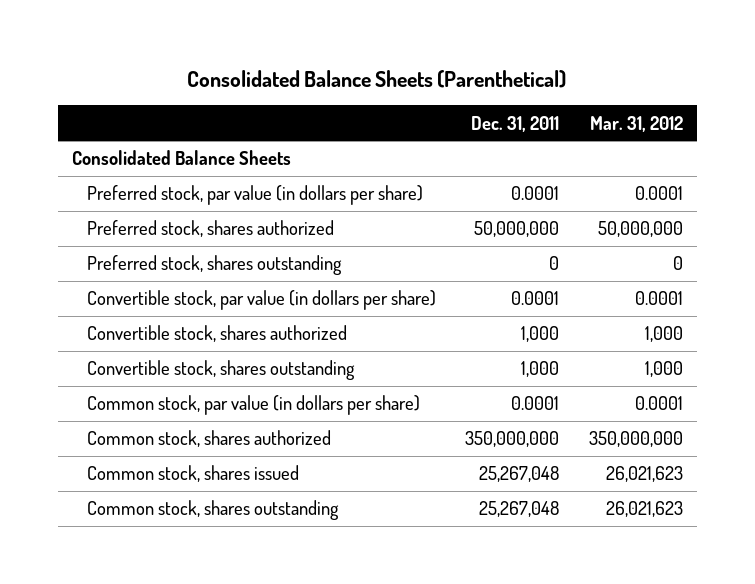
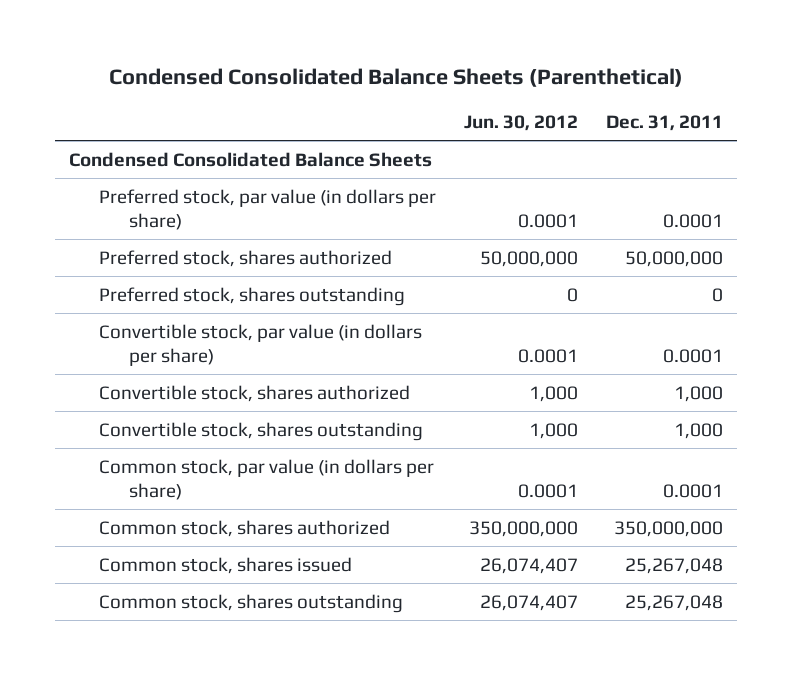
- Consolidated Balance Sheets (Parenthetical)
+ Condensed Consolidated Balance Sheets (Parenthetical)
- | Dec. 31, 2011 | Mar. 31, 2012
+ | Jun. 30, 2012 | Dec. 31, 2011
- Consolidated Balance Sheets
+ Condensed Consolidated Balance Sheets

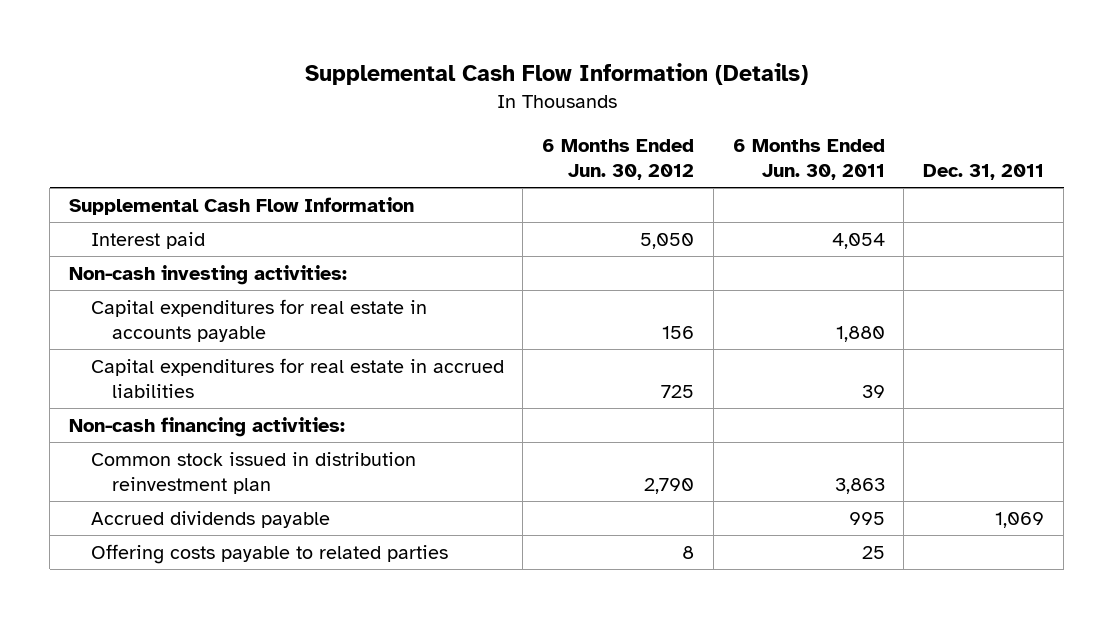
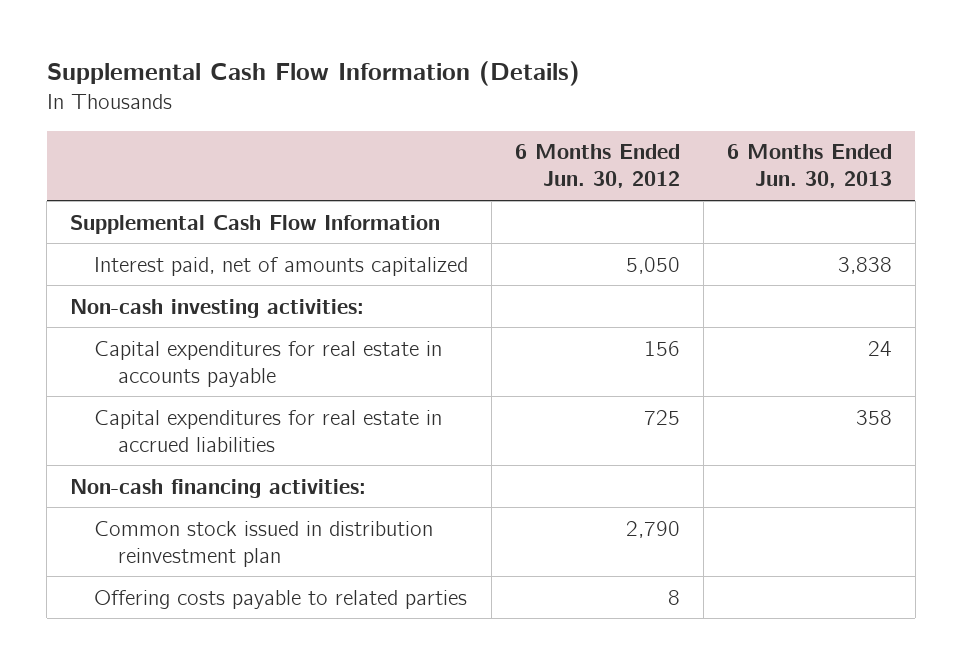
- | 6 Months Ended Jun. 30, 2012 | 6 Months Ended Jun. 30, 2011 | Dec. 31, 2011
+ | 6 Months Ended Jun. 30, 2012 | 6 Months Ended Jun. 30, 2013
- Interest paid | 5,050 | 4,054 |
+ Interest paid, net of amounts capitalized | 5,050 | 3,838
- Accrued dividends payable | | 995 | 1,069

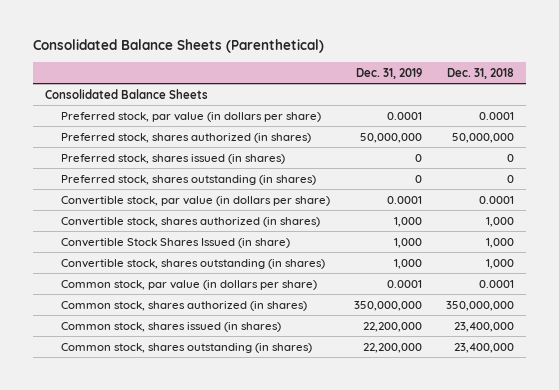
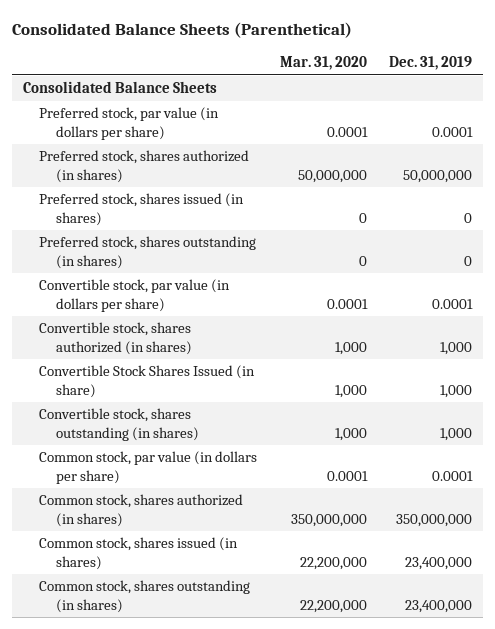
- | Dec. 31, 2019 | Dec. 31, 2018
+ | Mar. 31, 2020 | Dec. 31, 2019
- Common stock, shares issued (in shares) | 22,200,000 | 23,400,000
- Common stock, shares outstanding (in shares) | 22,200,000 | 23,400,000
+ Common stock, shares issued (in shares) | 22,200,000 | 23,400,000
+ Common stock, shares outstanding (in shares) | 22,200,000 | 23,400,000

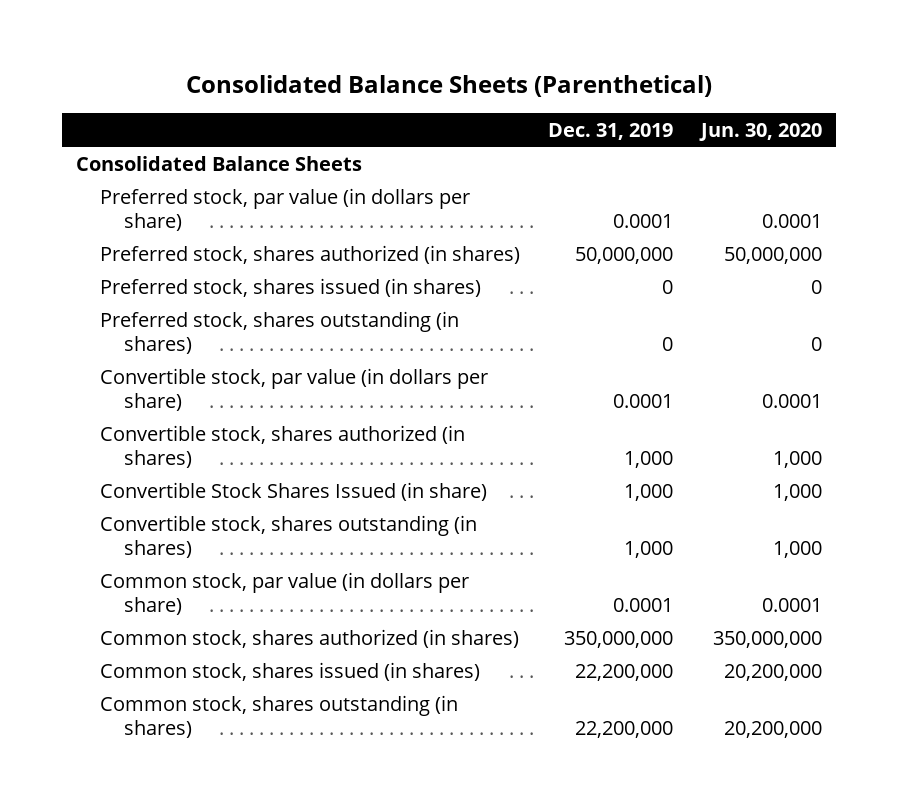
- | Mar. 31, 2020 | Dec. 31, 2019
+ | Dec. 31, 2019 | Jun. 30, 2020
- Common stock, shares issued (in shares) | 22,200,000 | 23,400,000
- Common stock, shares outstanding (in shares) | 22,200,000 | 23,400,000
+ Common stock, shares issued (in shares) | 22,200,000 | 20,200,000
+ Common stock, shares outstanding (in shares) | 22,200,000 | 20,200,000

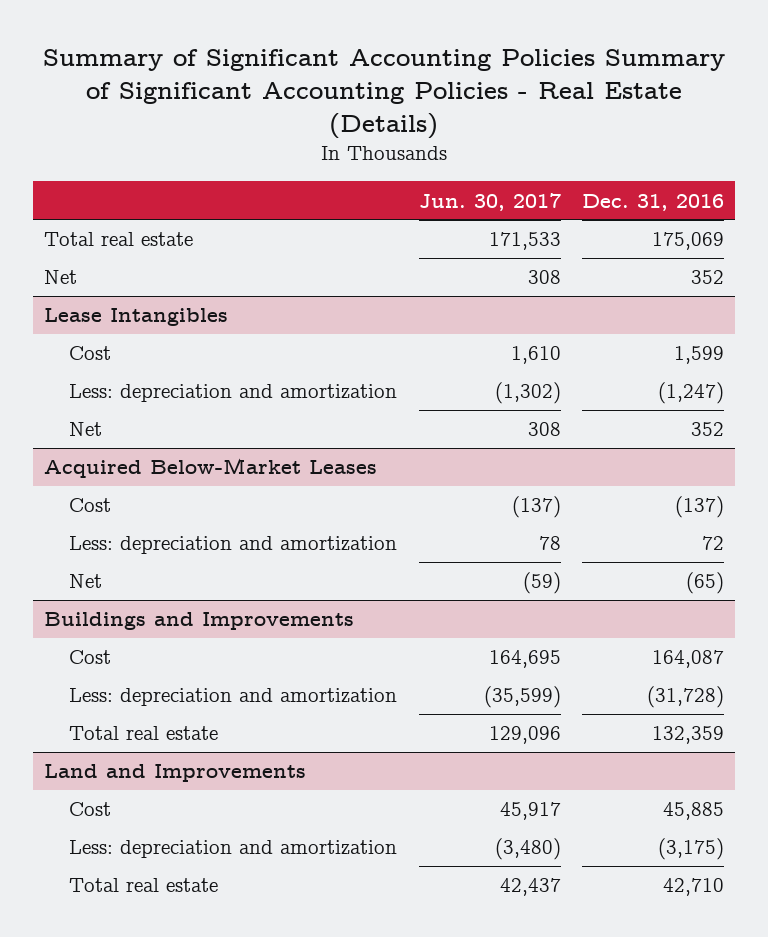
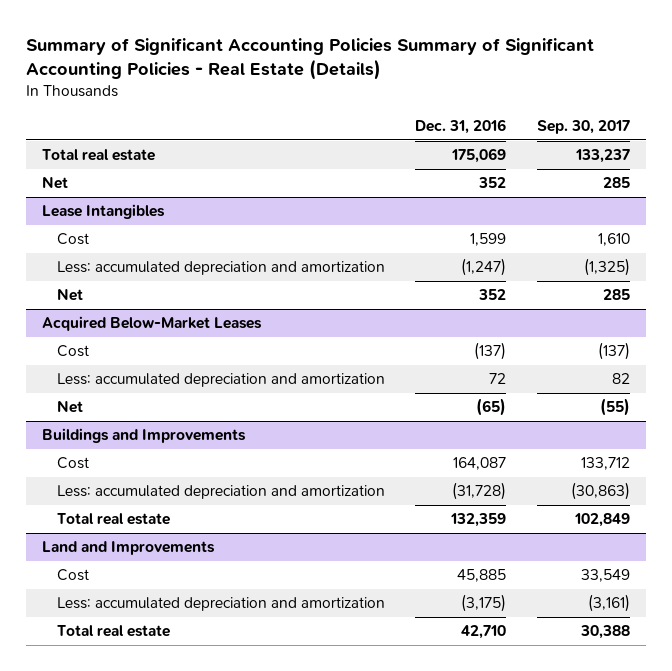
- | Jun. 30, 2017 | Dec. 31, 2016
+ | Dec. 31, 2016 | Sep. 30, 2017
@ Lease Intangibles
- Less: depreciation and amortization | (1,302) | (1,247)
+ Less: accumulated depreciation and amortization | (1,247) | (1,325)
@ Acquired Below-Market Leases
- Less: depreciation and amortization | 78 | 72
+ Less: accumulated depreciation and amortization | 72 | 82
@ Buildings and Improvements
- Less: depreciation and amortization | (35,599) | (31,728)
+ Less: accumulated depreciation and amortization | (31,728) | (30,863)
@ Land and Improvements
- Less: depreciation and amortization | (3,480) | (3,175)
+ Less: accumulated depreciation and amortization | (3,175) | (3,161)

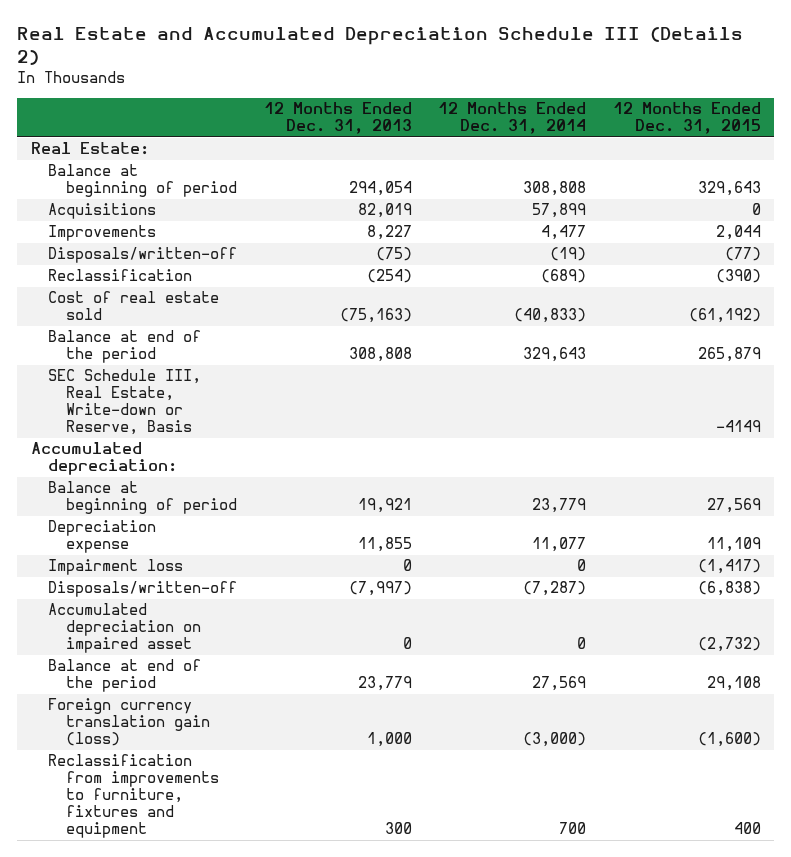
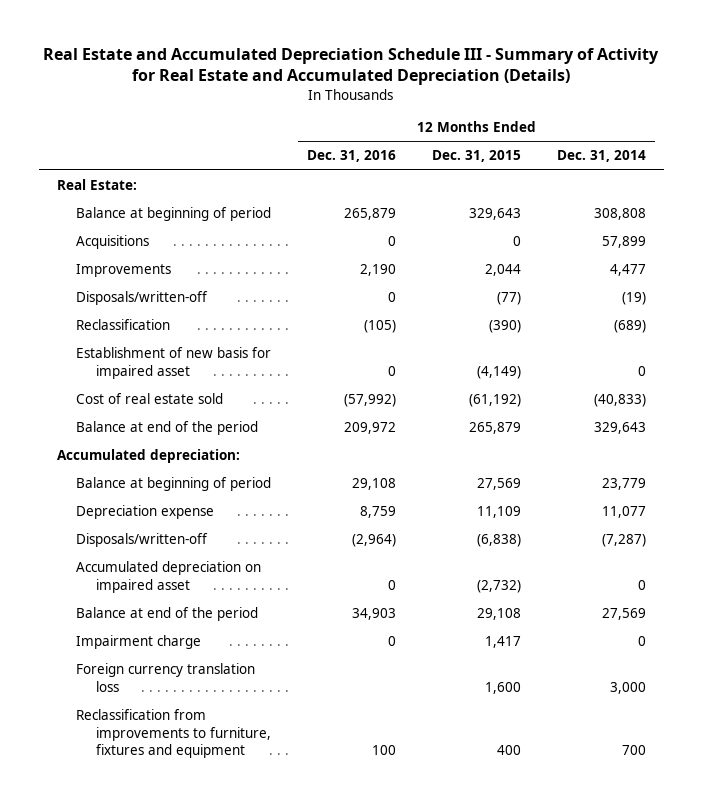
- Real Estate and Accumulated Depreciation Schedule III (Details 2)
+ Real Estate and Accumulated Depreciation Schedule III - Summary of Activity for Real Estate and Accumulated Depreciation (Details)
- | 12 Months Ended Dec. 31, 2013 | 12 Months Ended Dec. 31, 2014 | 12 Months Ended Dec. 31, 2015
+ | 12 Months Ended Dec. 31, 2016 | 12 Months Ended Dec. 31, 2015 | 12 Months Ended Dec. 31, 2014
+ Establishment of new basis for impaired asset | 0 | (4,149) | 0
- SEC Schedule III, Real Estate, Write-down or Reserve, Basis | | | -4149
- Impairment loss | 0 | 0 | (1,417)
- Foreign currency translation gain (loss) | 1,000 | (3,000) | (1,600)
+ Impairment charge | 0 | 1,417 | 0
+ Foreign currency translation loss | | 1,600 | 3,000

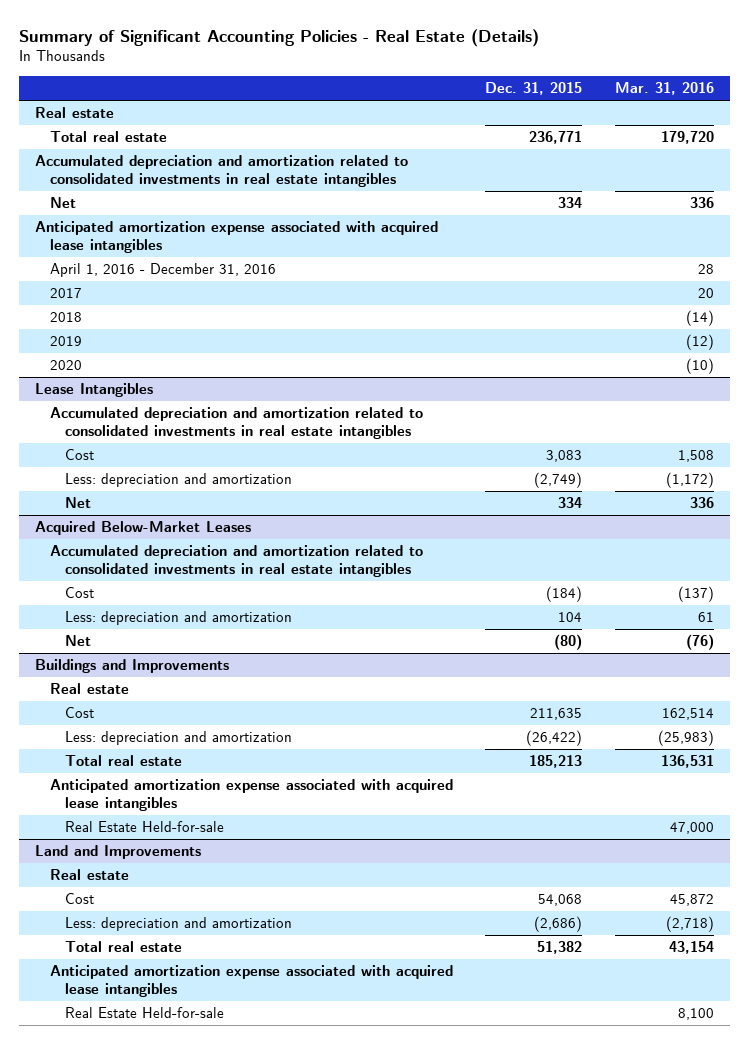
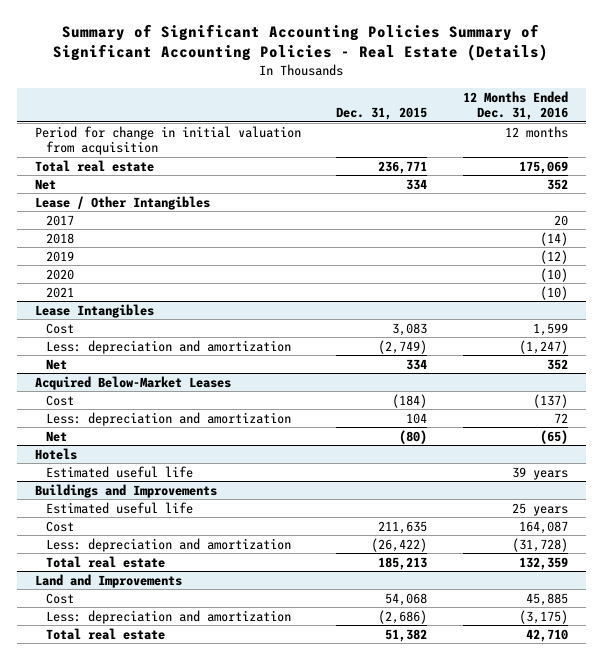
- Summary of Significant Accounting Policies - Real Estate (Details)
+ Summary of Significant Accounting Policies Summary of Significant Accounting Policies - Real Estate (Details)
- | Dec. 31, 2015 | Mar. 31, 2016
+ | Dec. 31, 2015 | 12 Months Ended Dec. 31, 2016
- Real estate
+ Period for change in initial valuation from acquisition | | 12 months
- Accumulated depreciation and amortization related to consolidated investments in real estate intangibles
- Anticipated amortization expense associated with acquired lease intangibles
- April 1, 2016 - December 31, 2016 | | 28
+ Lease / Other Intangibles
+ 2021 | | (10)
@ Lease Intangibles
- Accumulated depreciation and amortization related to consolidated investments in real estate intangibles
@ Acquired Below-Market Leases
- Accumulated depreciation and amortization related to consolidated investments in real estate intangibles
+ Hotels
+ Estimated useful life | | 39 years
@ Buildings and Improvements
- Real estate
+ Estimated useful life | | 25 years
- Anticipated amortization expense associated with acquired lease intangibles
- Real Estate Held-for-sale | | 47,000
@ Land and Improvements
- Real estate
- Anticipated amortization expense associated with acquired lease intangibles
- Real Estate Held-for-sale | | 8,100

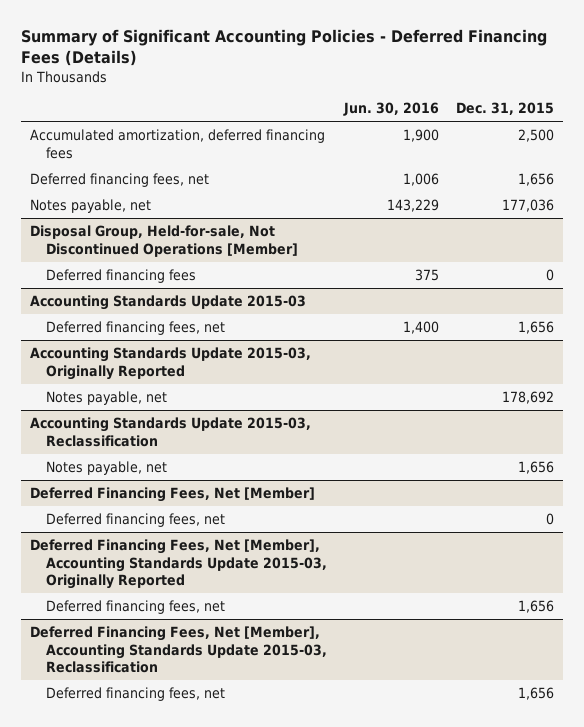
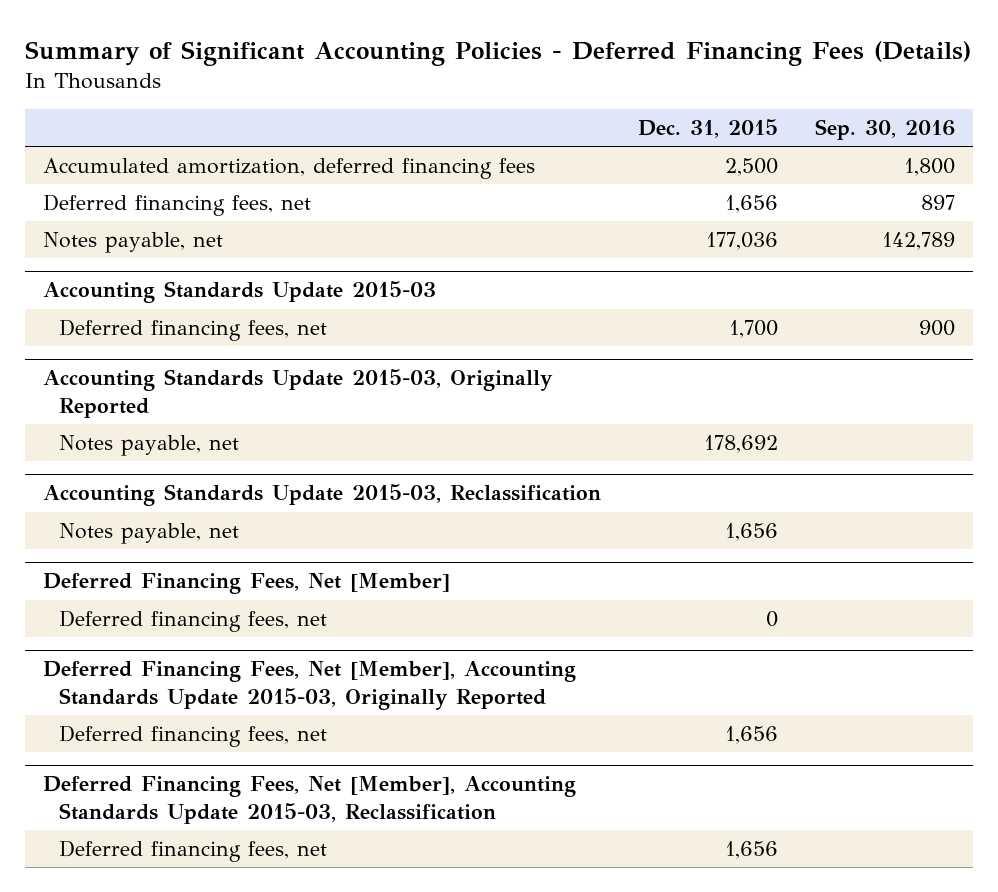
- | Jun. 30, 2016 | Dec. 31, 2015
+ | Dec. 31, 2015 | Sep. 30, 2016
- Disposal Group, Held-for-sale, Not Discontinued Operations [Member]
- Deferred financing fees | 375 | 0
@ Accounting Standards Update 2015-03
- Deferred financing fees, net | 1,400 | 1,656
+ Deferred financing fees, net | 1,700 | 900

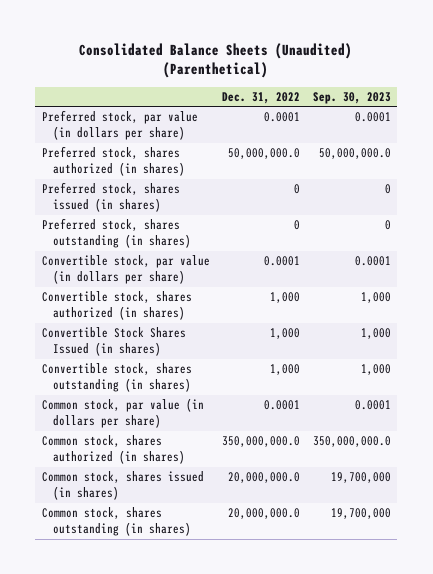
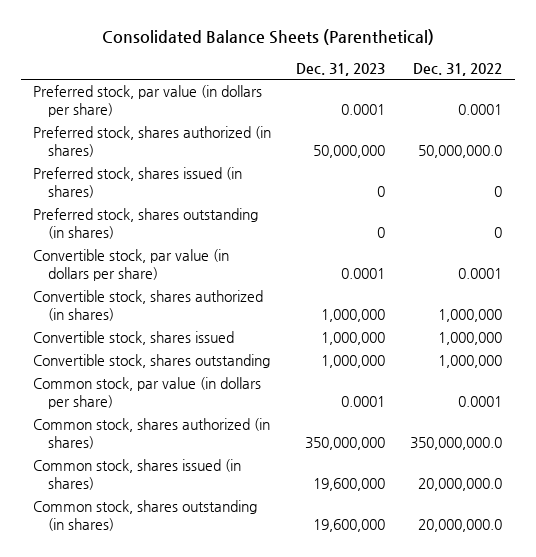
- Consolidated Balance Sheets (Unaudited) (Parenthetical)
+ Consolidated Balance Sheets (Parenthetical)
- | Dec. 31, 2022 | Sep. 30, 2023
+ | Dec. 31, 2023 | Dec. 31, 2022
- Convertible stock, shares authorized (in shares) | 1,000 | 1,000
- Convertible Stock Shares Issued (in shares) | 1,000 | 1,000
- Convertible stock, shares outstanding (in shares) | 1,000 | 1,000
+ Convertible stock, shares authorized (in shares) | 1,000,000 | 1,000,000
+ Convertible stock, shares issued | 1,000,000 | 1,000,000
+ Convertible stock, shares outstanding | 1,000,000 | 1,000,000

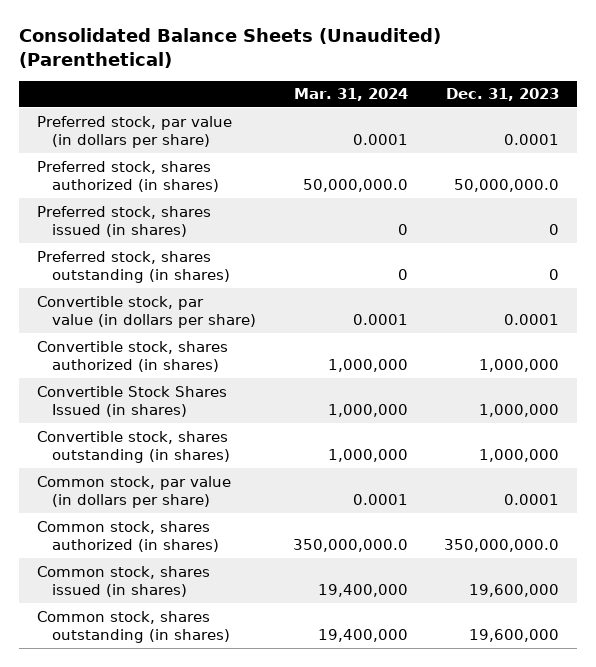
- Consolidated Balance Sheets (Parenthetical)
+ Consolidated Balance Sheets (Unaudited) (Parenthetical)
- | Dec. 31, 2023 | Dec. 31, 2022
+ | Mar. 31, 2024 | Dec. 31, 2023
- Preferred stock, shares authorized (in shares) | 50,000,000 | 50,000,000.0
+ Preferred stock, shares authorized (in shares) | 50,000,000.0 | 50,000,000.0
- Convertible stock, shares issued | 1,000,000 | 1,000,000
- Convertible stock, shares outstanding | 1,000,000 | 1,000,000
+ Convertible Stock Shares Issued (in shares) | 1,000,000 | 1,000,000
+ Convertible stock, shares outstanding (in shares) | 1,000,000 | 1,000,000
- Common stock, shares authorized (in shares) | 350,000,000 | 350,000,000.0
+ Common stock, shares authorized (in shares) | 350,000,000.0 | 350,000,000.0

